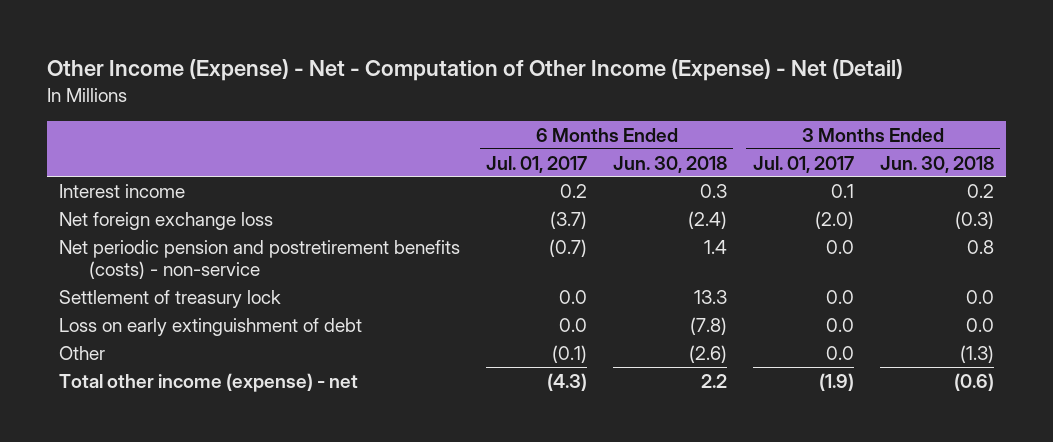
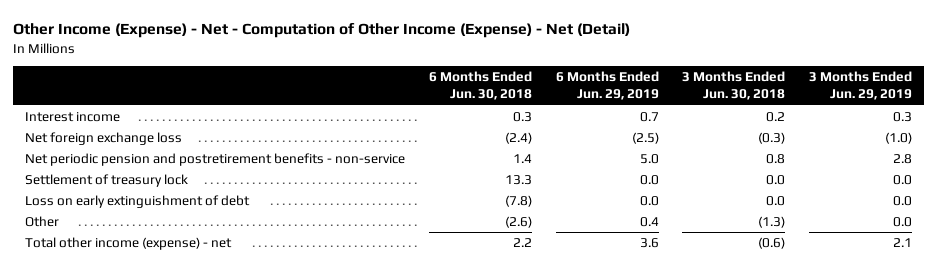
- | 6 Months Ended Jul. 01, 2017 | 6 Months Ended Jun. 30, 2018 | 3 Months Ended Jul. 01, 2017 | 3 Months Ended Jun. 30, 2018
+ | 6 Months Ended Jun. 30, 2018 | 6 Months Ended Jun. 29, 2019 | 3 Months Ended Jun. 30, 2018 | 3 Months Ended Jun. 29, 2019
- Net periodic pension and postretirement benefits (costs) - non-service | (0.7) | 1.4 | 0.0 | 0.8
+ Net periodic pension and postretirement benefits - non-service | 1.4 | 5.0 | 0.8 | 2.8

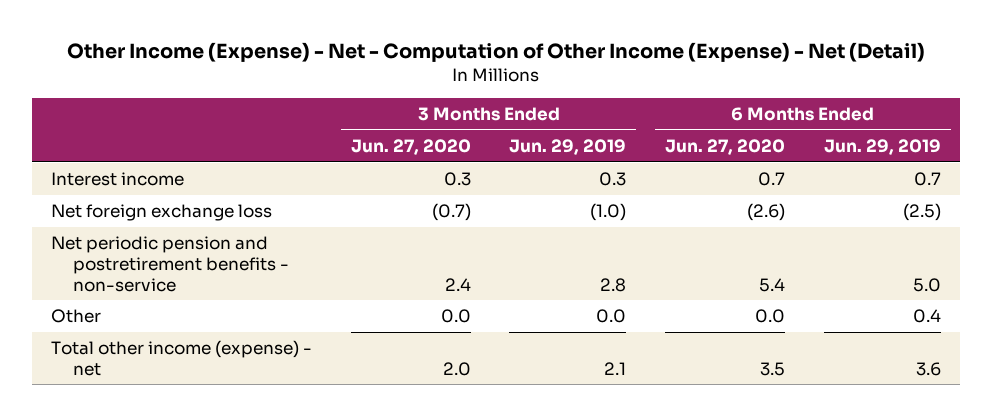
- | 6 Months Ended Jun. 30, 2018 | 6 Months Ended Jun. 29, 2019 | 3 Months Ended Jun. 30, 2018 | 3 Months Ended Jun. 29, 2019
+ | 3 Months Ended Jun. 27, 2020 | 3 Months Ended Jun. 29, 2019 | 6 Months Ended Jun. 27, 2020 | 6 Months Ended Jun. 29, 2019
- Settlement of treasury lock | 13.3 | 0.0 | 0.0 | 0.0
- Loss on early extinguishment of debt | (7.8) | 0.0 | 0.0 | 0.0

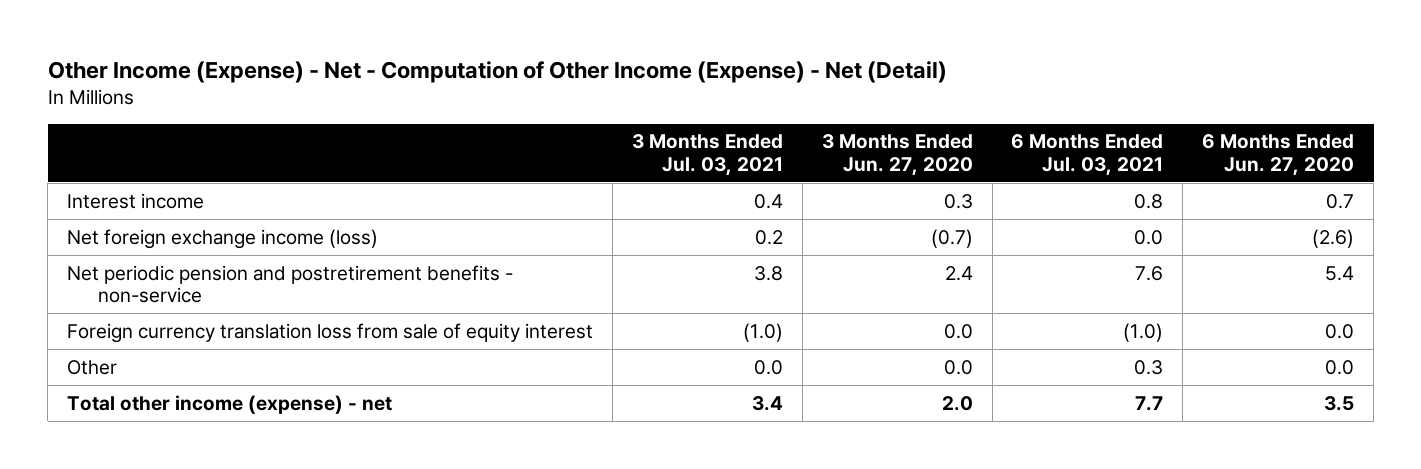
- | 3 Months Ended Jun. 27, 2020 | 3 Months Ended Jun. 29, 2019 | 6 Months Ended Jun. 27, 2020 | 6 Months Ended Jun. 29, 2019
+ | 3 Months Ended Jul. 03, 2021 | 3 Months Ended Jun. 27, 2020 | 6 Months Ended Jul. 03, 2021 | 6 Months Ended Jun. 27, 2020
- Net foreign exchange loss | (0.7) | (1.0) | (2.6) | (2.5)
+ Net foreign exchange income (loss) | 0.2 | (0.7) | 0.0 | (2.6)
+ Foreign currency translation loss from sale of equity interest | (1.0) | 0.0 | (1.0) | 0.0

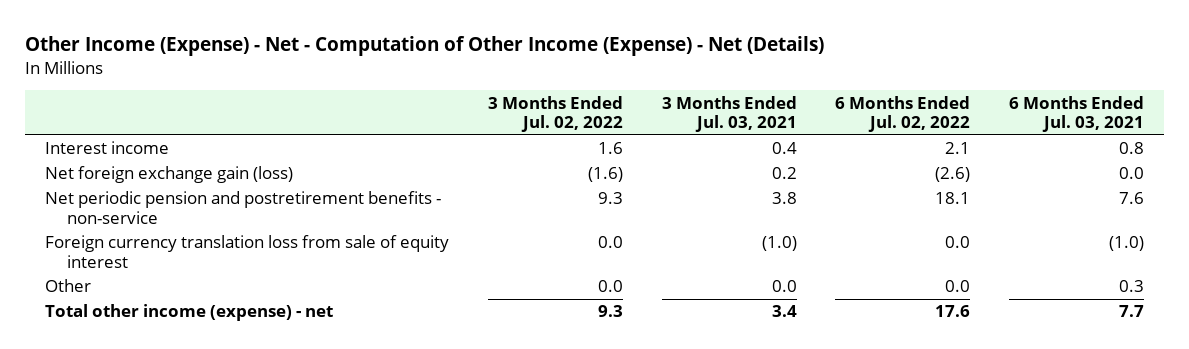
- Other Income (Expense) - Net - Computation of Other Income (Expense) - Net (Detail)
+ Other Income (Expense) - Net - Computation of Other Income (Expense) - Net (Details)
- | 3 Months Ended Jul. 03, 2021 | 3 Months Ended Jun. 27, 2020 | 6 Months Ended Jul. 03, 2021 | 6 Months Ended Jun. 27, 2020
+ | 3 Months Ended Jul. 02, 2022 | 3 Months Ended Jul. 03, 2021 | 6 Months Ended Jul. 02, 2022 | 6 Months Ended Jul. 03, 2021
- Net foreign exchange income (loss) | 0.2 | (0.7) | 0.0 | (2.6)
+ Net foreign exchange gain (loss) | (1.6) | 0.2 | (2.6) | 0.0

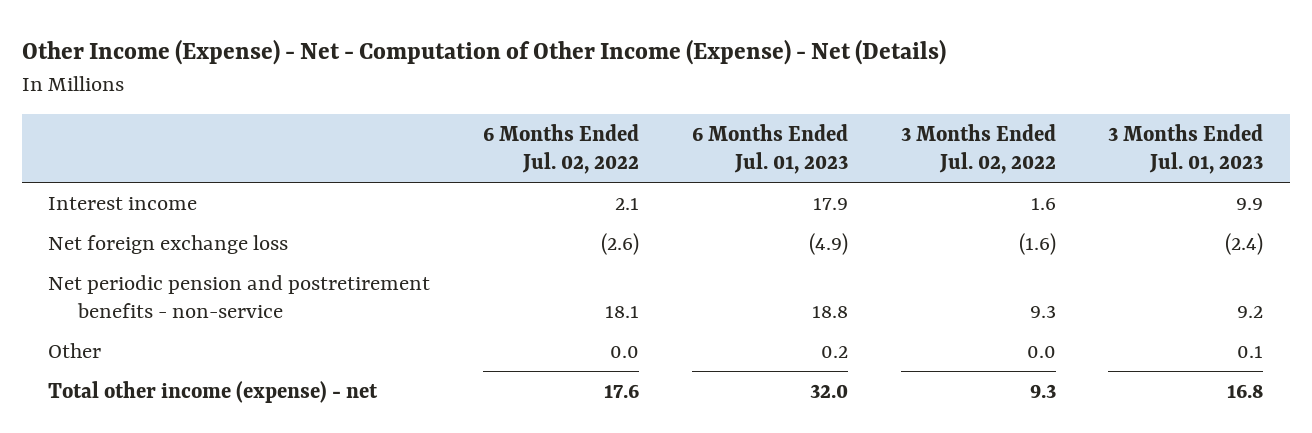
- | 3 Months Ended Jul. 02, 2022 | 3 Months Ended Jul. 03, 2021 | 6 Months Ended Jul. 02, 2022 | 6 Months Ended Jul. 03, 2021
+ | 6 Months Ended Jul. 02, 2022 | 6 Months Ended Jul. 01, 2023 | 3 Months Ended Jul. 02, 2022 | 3 Months Ended Jul. 01, 2023
- Net foreign exchange gain (loss) | (1.6) | 0.2 | (2.6) | 0.0
+ Net foreign exchange loss | (2.6) | (4.9) | (1.6) | (2.4)
- Foreign currency translation loss from sale of equity interest | 0.0 | (1.0) | 0.0 | (1.0)

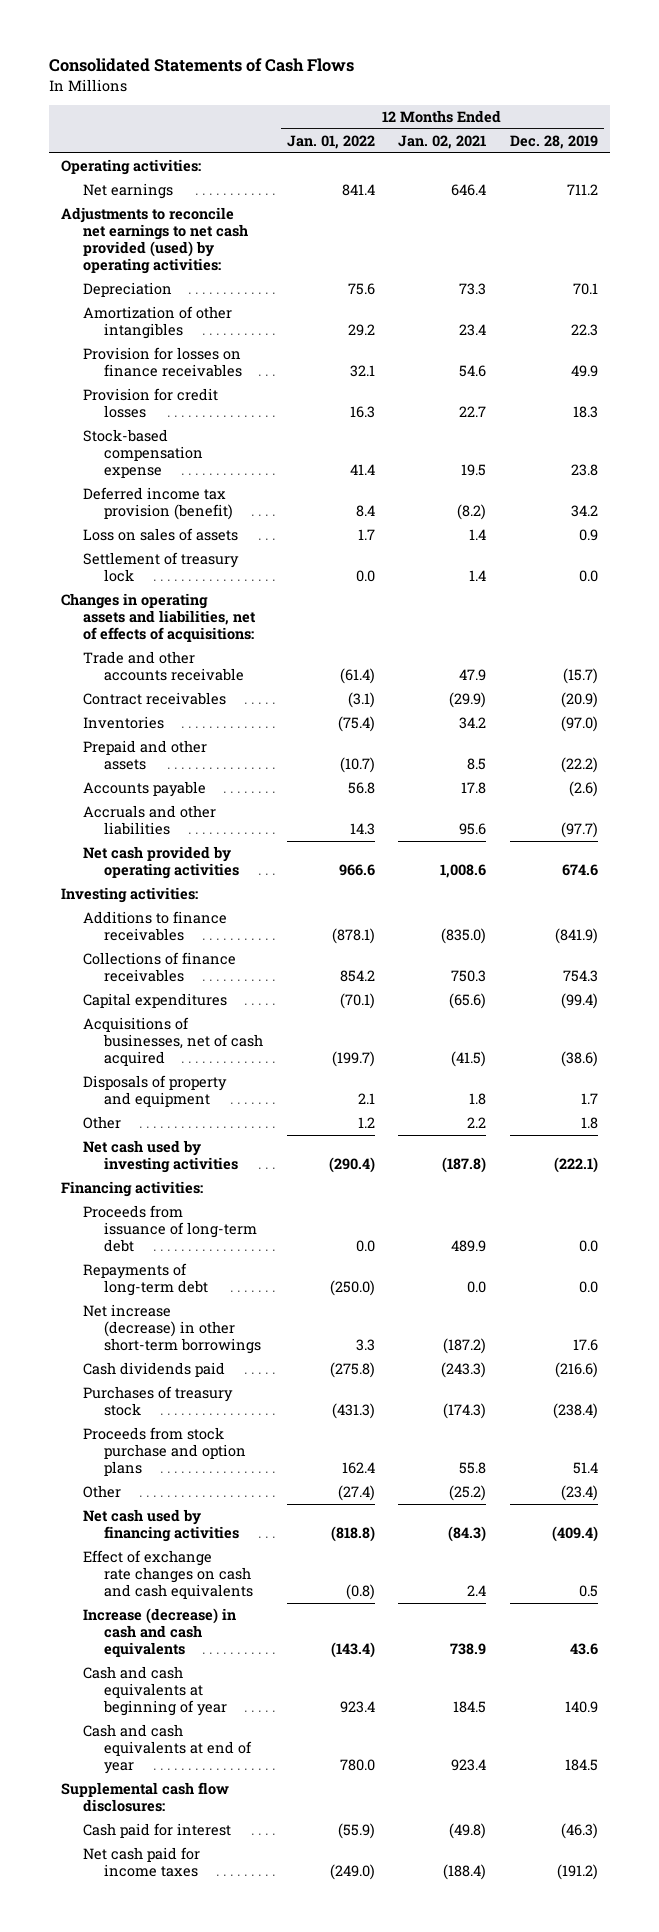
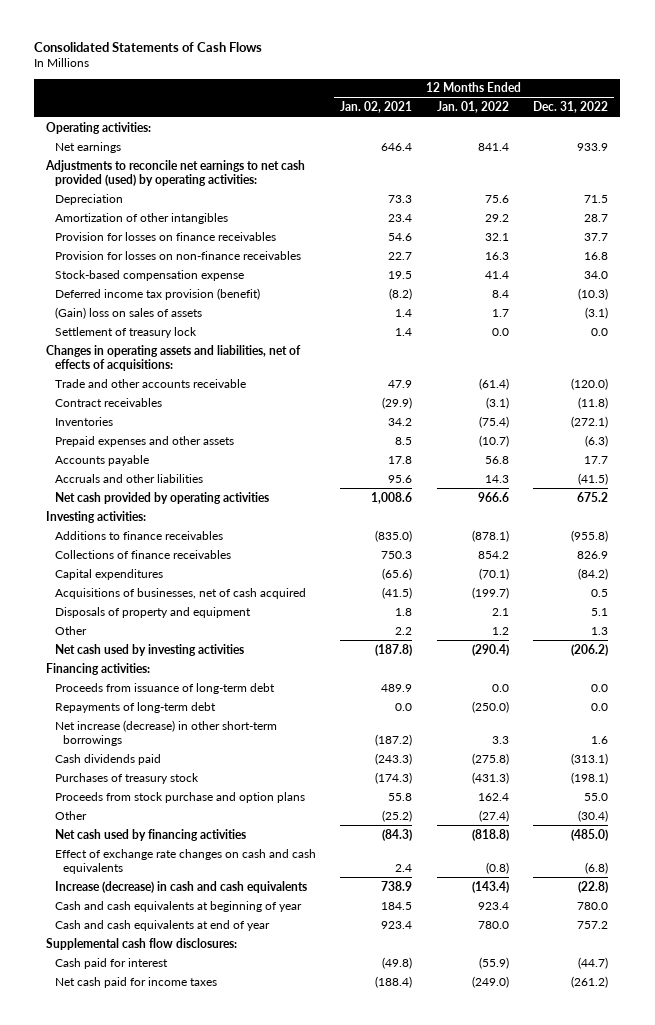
- | 12 Months Ended Jan. 01, 2022 | 12 Months Ended Jan. 02, 2021 | 12 Months Ended Dec. 28, 2019
+ | 12 Months Ended Jan. 02, 2021 | 12 Months Ended Jan. 01, 2022 | 12 Months Ended Dec. 31, 2022
- Provision for credit losses | 16.3 | 22.7 | 18.3
+ Provision for losses on non-finance receivables | 22.7 | 16.3 | 16.8
- Loss on sales of assets | 1.7 | 1.4 | 0.9
+ (Gain) loss on sales of assets | 1.4 | 1.7 | (3.1)
- Prepaid and other assets | (10.7) | 8.5 | (22.2)
+ Prepaid expenses and other assets | 8.5 | (10.7) | (6.3)

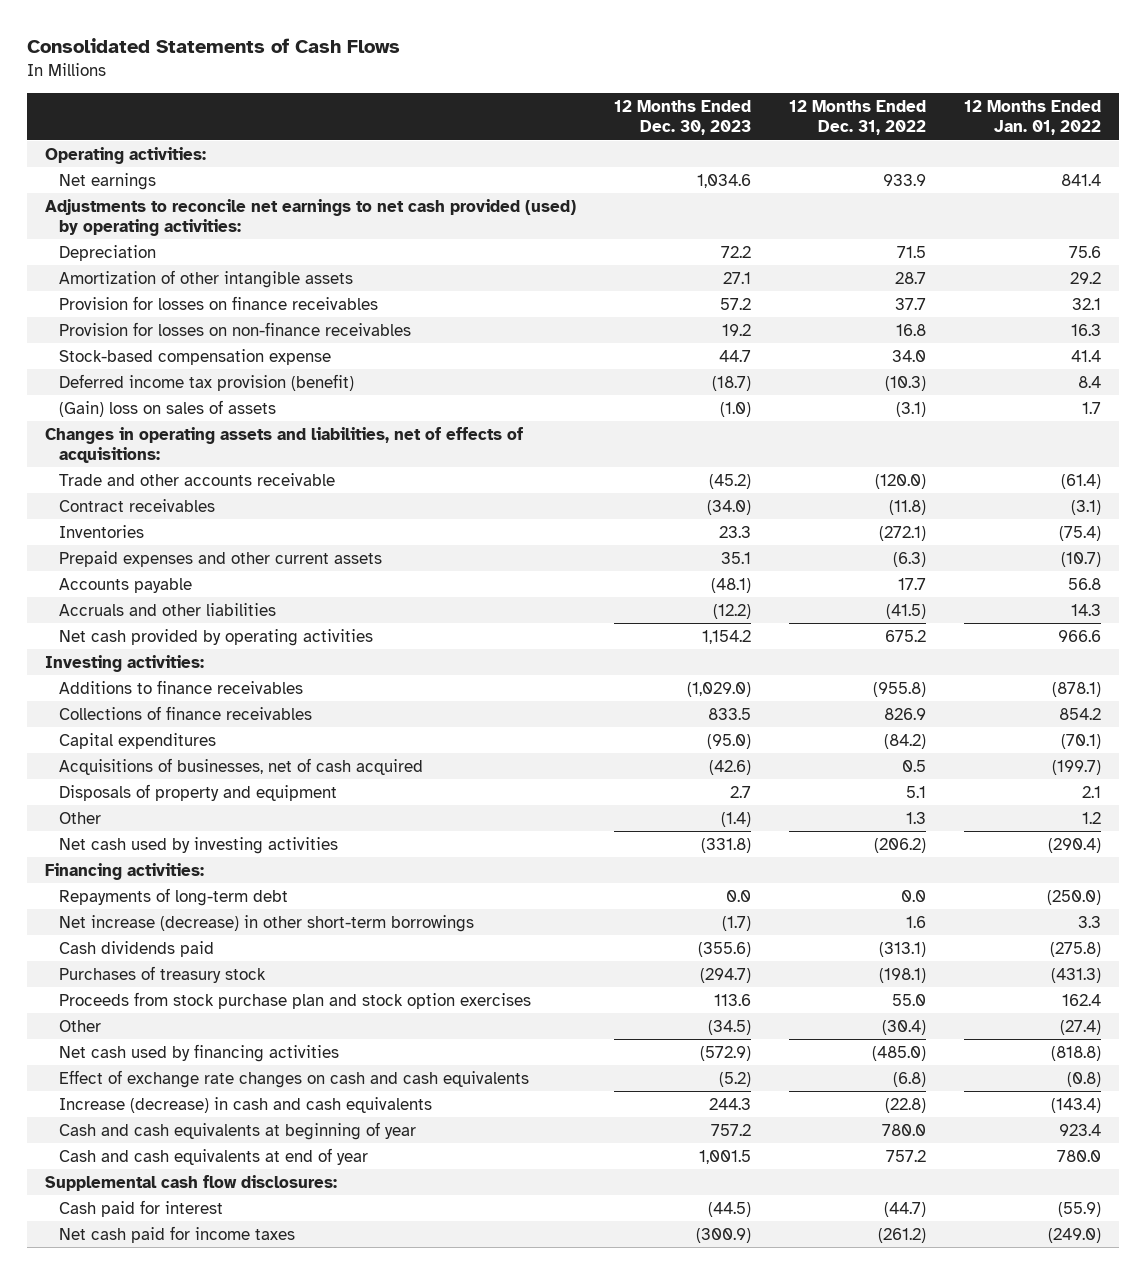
- | 12 Months Ended Jan. 02, 2021 | 12 Months Ended Jan. 01, 2022 | 12 Months Ended Dec. 31, 2022
+ | 12 Months Ended Dec. 30, 2023 | 12 Months Ended Dec. 31, 2022 | 12 Months Ended Jan. 01, 2022
- Amortization of other intangibles | 23.4 | 29.2 | 28.7
+ Amortization of other intangible assets | 27.1 | 28.7 | 29.2
- Settlement of treasury lock | 1.4 | 0.0 | 0.0
- Prepaid expenses and other assets | 8.5 | (10.7) | (6.3)
+ Prepaid expenses and other current assets | 35.1 | (6.3) | (10.7)
- Proceeds from issuance of long-term debt | 489.9 | 0.0 | 0.0
- Proceeds from stock purchase and option plans | 55.8 | 162.4 | 55.0
+ Proceeds from stock purchase plan and stock option exercises | 113.6 | 55.0 | 162.4

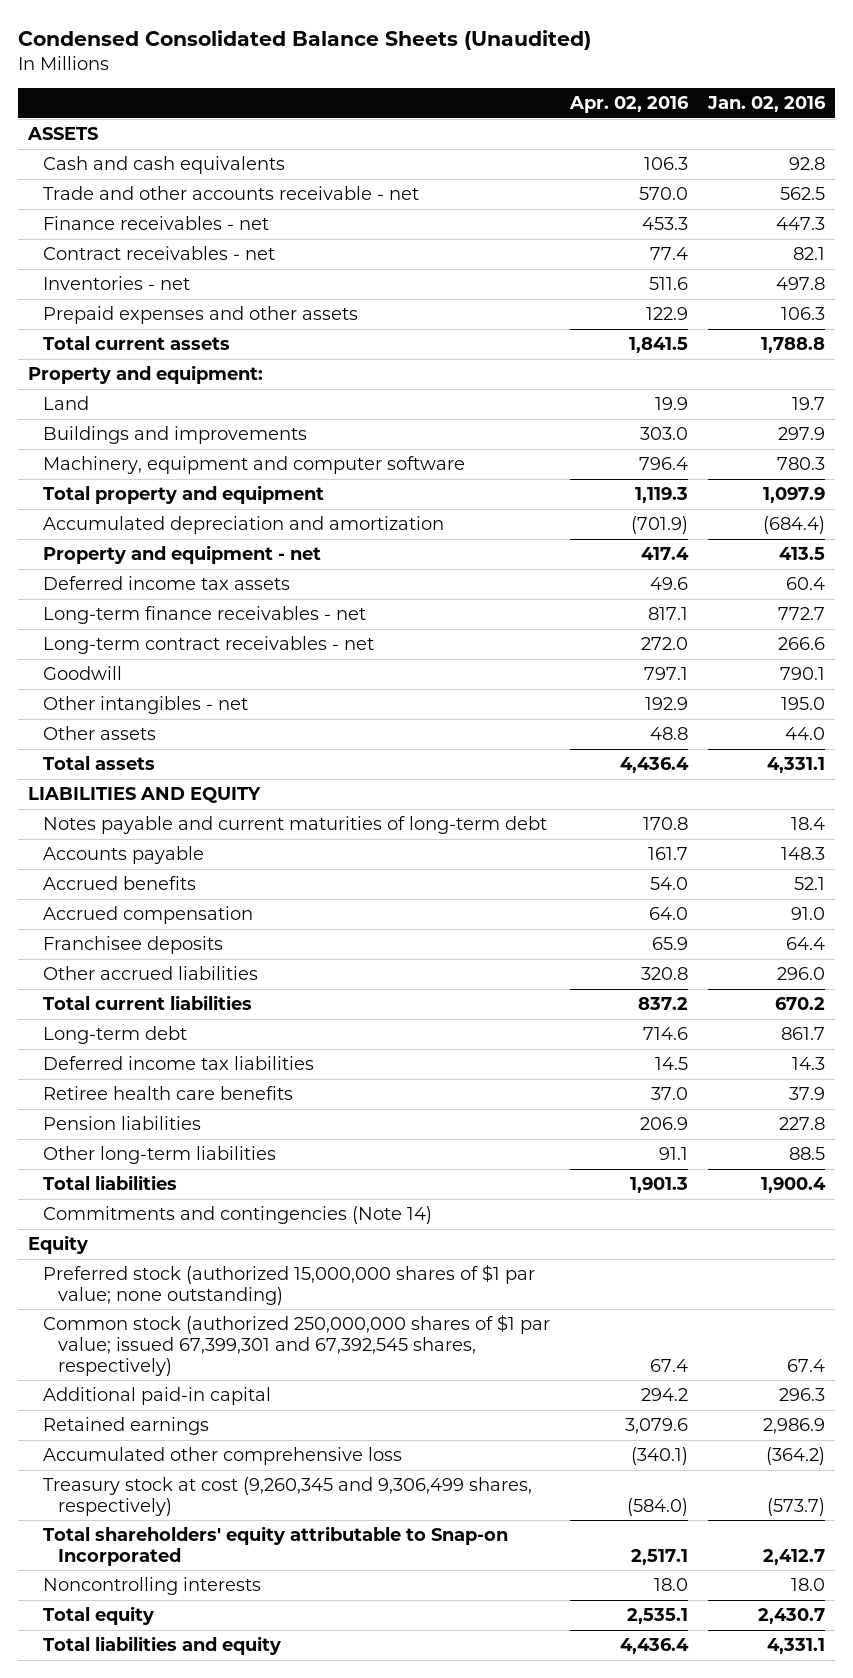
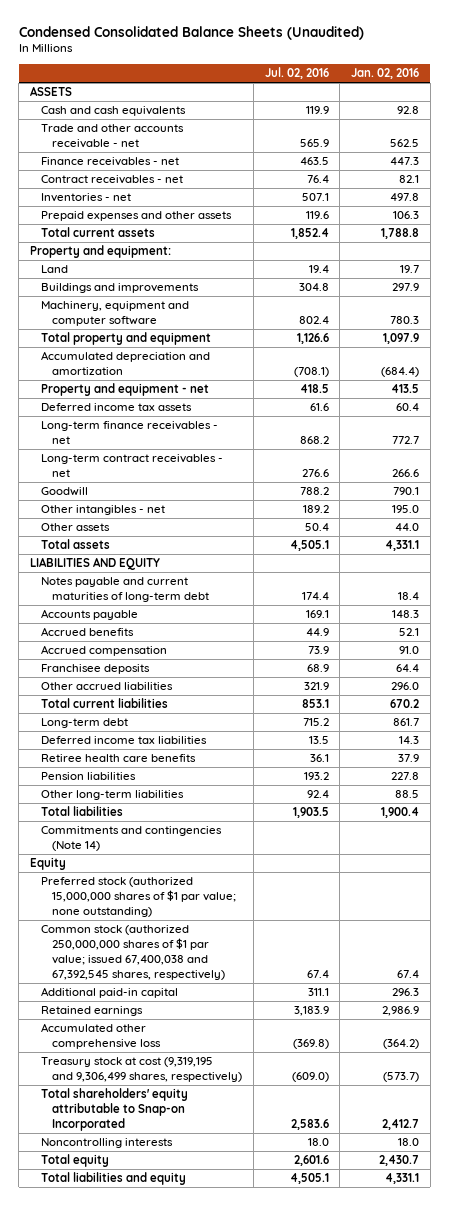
- | Apr. 02, 2016 | Jan. 02, 2016
+ | Jul. 02, 2016 | Jan. 02, 2016
- Common stock (authorized 250,000,000 shares of $1 par value; issued 67,399,301 and 67,392,545 shares, respectively) | 67.4 | 67.4
+ Common stock (authorized 250,000,000 shares of $1 par value; issued 67,400,038 and 67,392,545 shares, respectively) | 67.4 | 67.4
- Treasury stock at cost (9,260,345 and 9,306,499 shares, respectively) | (584.0) | (573.7)
+ Treasury stock at cost (9,319,195 and 9,306,499 shares, respectively) | (609.0) | (573.7)

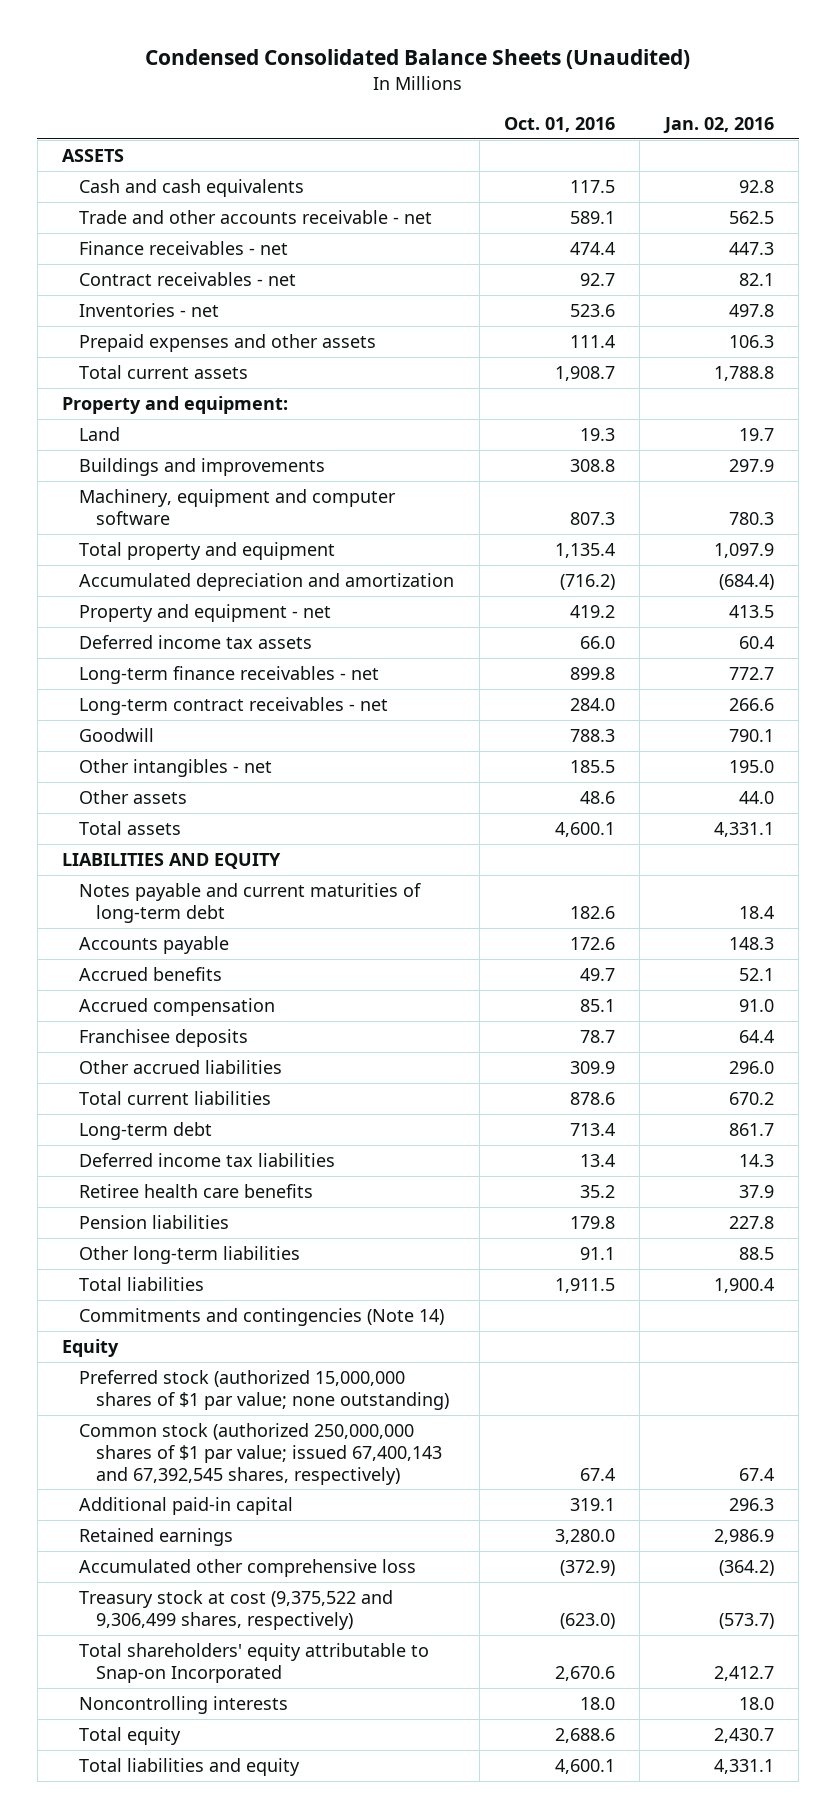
- | Jul. 02, 2016 | Jan. 02, 2016
+ | Oct. 01, 2016 | Jan. 02, 2016
- Common stock (authorized 250,000,000 shares of $1 par value; issued 67,400,038 and 67,392,545 shares, respectively) | 67.4 | 67.4
+ Common stock (authorized 250,000,000 shares of $1 par value; issued 67,400,143 and 67,392,545 shares, respectively) | 67.4 | 67.4
- Treasury stock at cost (9,319,195 and 9,306,499 shares, respectively) | (609.0) | (573.7)
+ Treasury stock at cost (9,375,522 and 9,306,499 shares, respectively) | (623.0) | (573.7)

